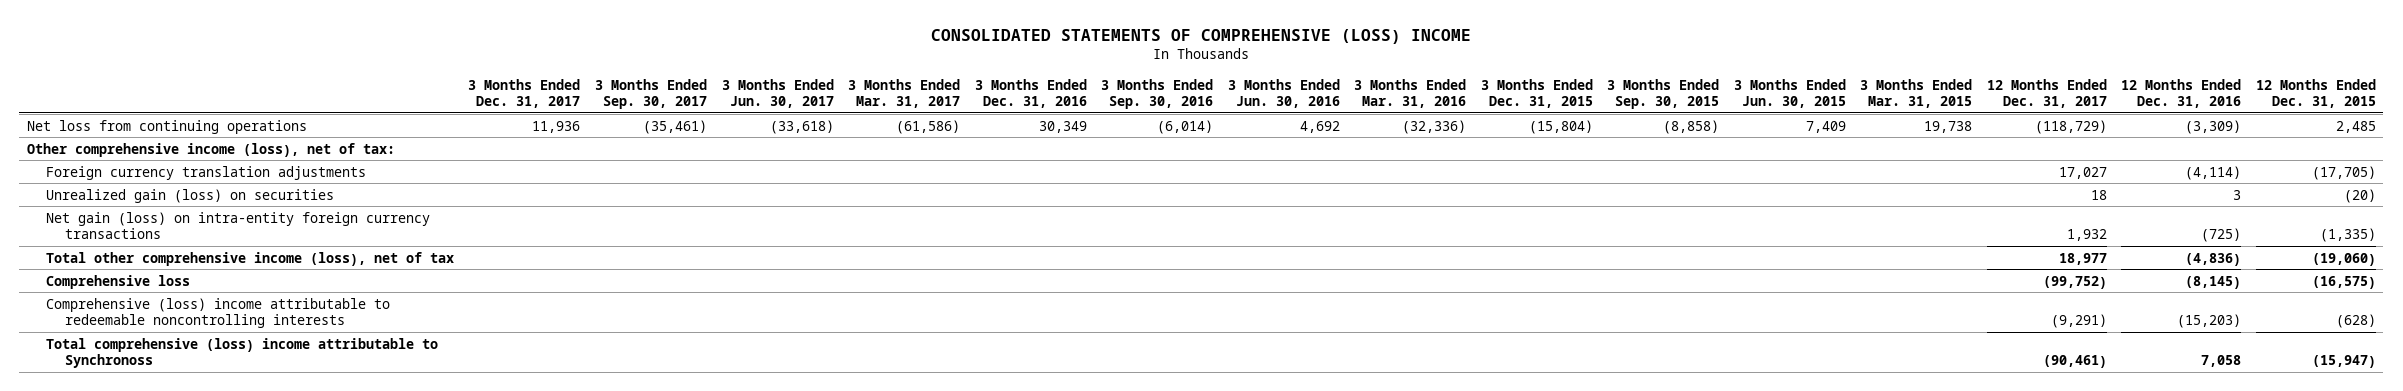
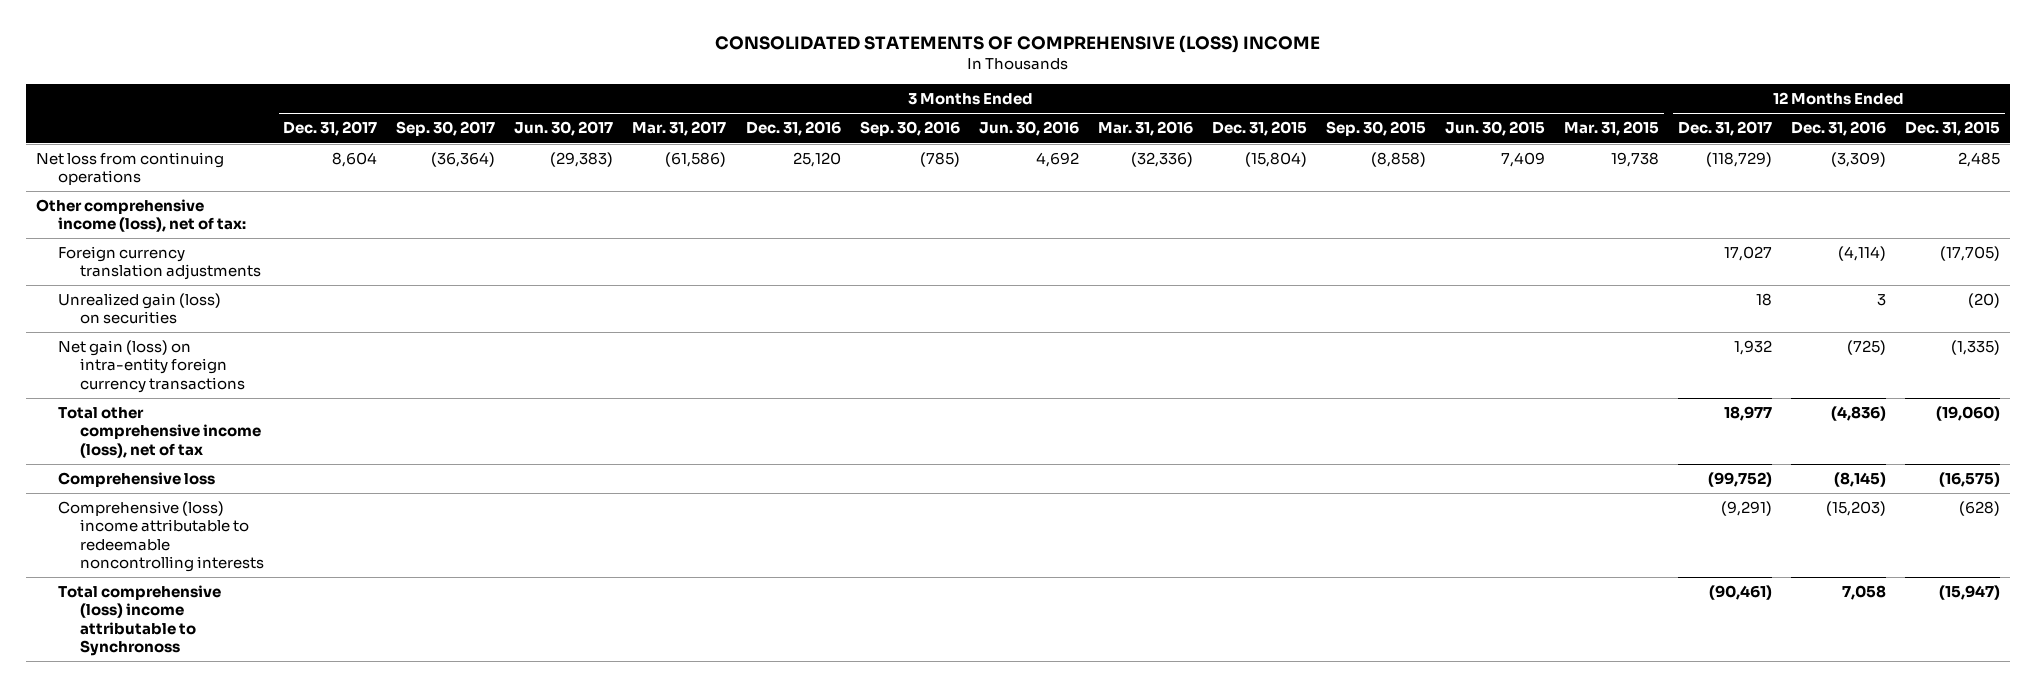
- Net loss from continuing operations | 11,936 | (35,461) | (33,618) | (61,586) | 30,349 | (6,014) | 4,692 | (32,336) | (15,804) | (8,858) | 7,409 | 19,738 | (118,729) | (3,309) | 2,485
+ Net loss from continuing operations | 8,604 | (36,364) | (29,383) | (61,586) | 25,120 | (785) | 4,692 | (32,336) | (15,804) | (8,858) | 7,409 | 19,738 | (118,729) | (3,309) | 2,485

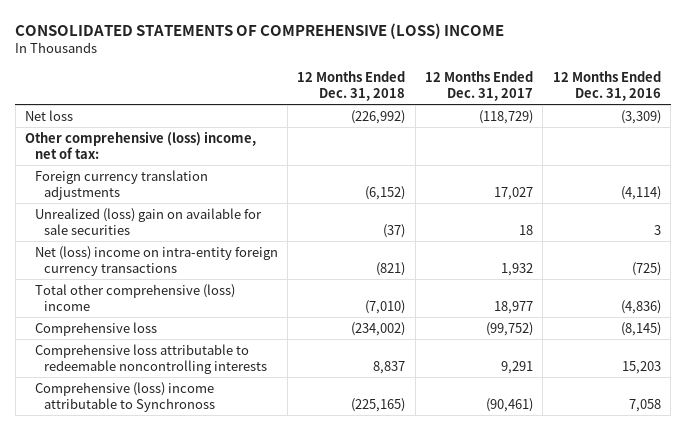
- | 3 Months Ended Dec. 31, 2017 | 3 Months Ended Sep. 30, 2017 | 3 Months Ended Jun. 30, 2017 | 3 Months Ended Mar. 31, 2017 | 3 Months Ended Dec. 31, 2016 | 3 Months Ended Sep. 30, 2016 | 3 Months Ended Jun. 30, 2016 | 3 Months Ended Mar. 31, 2016 | 3 Months Ended Dec. 31, 2015 | 3 Months Ended Sep. 30, 2015 | 3 Months Ended Jun. 30, 2015 | 3 Months Ended Mar. 31, 2015 | 12 Months Ended Dec. 31, 2017 | 12 Months Ended Dec. 31, 2016 | 12 Months Ended Dec. 31, 2015
+ | 12 Months Ended Dec. 31, 2018 | 12 Months Ended Dec. 31, 2017 | 12 Months Ended Dec. 31, 2016
- Net loss from continuing operations | 8,604 | (36,364) | (29,383) | (61,586) | 25,120 | (785) | 4,692 | (32,336) | (15,804) | (8,858) | 7,409 | 19,738 | (118,729) | (3,309) | 2,485
- Other comprehensive income (loss), net of tax:
+ Net loss | (226,992) | (118,729) | (3,309)
+ Other comprehensive (loss) income, net of tax:
- Unrealized gain (loss) on securities | | | | | | | | | | | | | 18 | 3 | (20)
- Net gain (loss) on intra-entity foreign currency transactions | | | | | | | | | | | | | 1,932 | (725) | (1,335)
- Total other comprehensive income (loss), net of tax | | | | | | | | | | | | | 18,977 | (4,836) | (19,060)
+ Unrealized (loss) gain on available for sale securities | (37) | 18 | 3
+ Net (loss) income on intra-entity foreign currency transactions | (821) | 1,932 | (725)
+ Total other comprehensive (loss) income | (7,010) | 18,977 | (4,836)
- Comprehensive (loss) income attributable to redeemable noncontrolling interests | | | | | | | | | | | | | (9,291) | (15,203) | (628)
- Total comprehensive (loss) income attributable to Synchronoss | | | | | | | | | | | | | (90,461) | 7,058 | (15,947)
+ Comprehensive loss attributable to redeemable noncontrolling interests | 8,837 | 9,291 | 15,203
+ Comprehensive (loss) income attributable to Synchronoss | (225,165) | (90,461) | 7,058

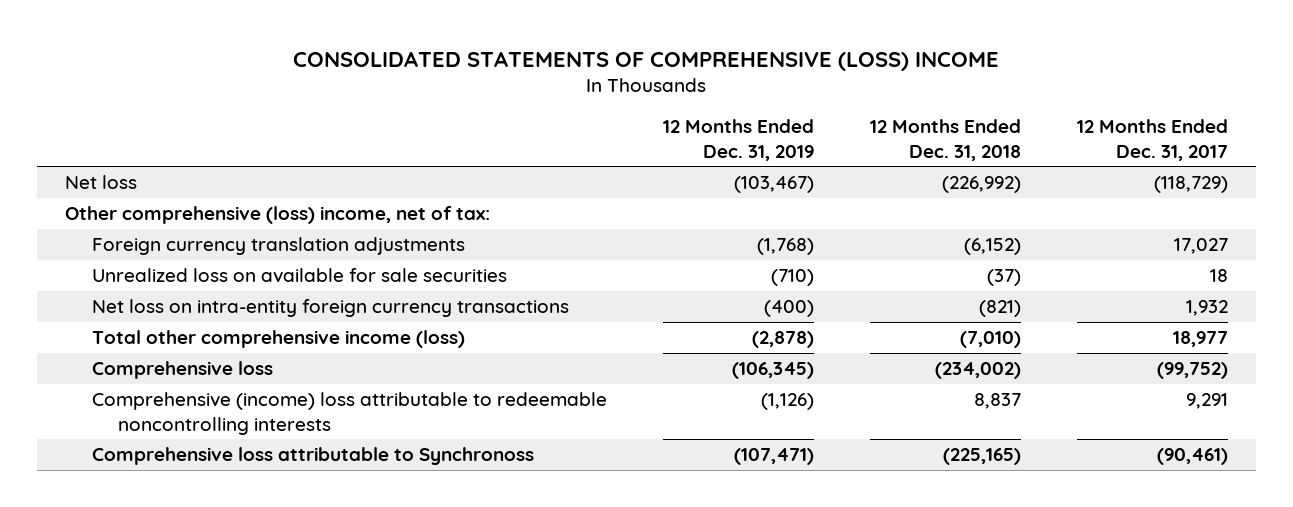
- | 12 Months Ended Dec. 31, 2018 | 12 Months Ended Dec. 31, 2017 | 12 Months Ended Dec. 31, 2016
+ | 12 Months Ended Dec. 31, 2019 | 12 Months Ended Dec. 31, 2018 | 12 Months Ended Dec. 31, 2017
- Unrealized (loss) gain on available for sale securities | (37) | 18 | 3
- Net (loss) income on intra-entity foreign currency transactions | (821) | 1,932 | (725)
- Total other comprehensive (loss) income | (7,010) | 18,977 | (4,836)
+ Unrealized loss on available for sale securities | (710) | (37) | 18
+ Net loss on intra-entity foreign currency transactions | (400) | (821) | 1,932
+ Total other comprehensive income (loss) | (2,878) | (7,010) | 18,977
- Comprehensive loss attributable to redeemable noncontrolling interests | 8,837 | 9,291 | 15,203
- Comprehensive (loss) income attributable to Synchronoss | (225,165) | (90,461) | 7,058
+ Comprehensive (income) loss attributable to redeemable noncontrolling interests | (1,126) | 8,837 | 9,291
+ Comprehensive loss attributable to Synchronoss | (107,471) | (225,165) | (90,461)

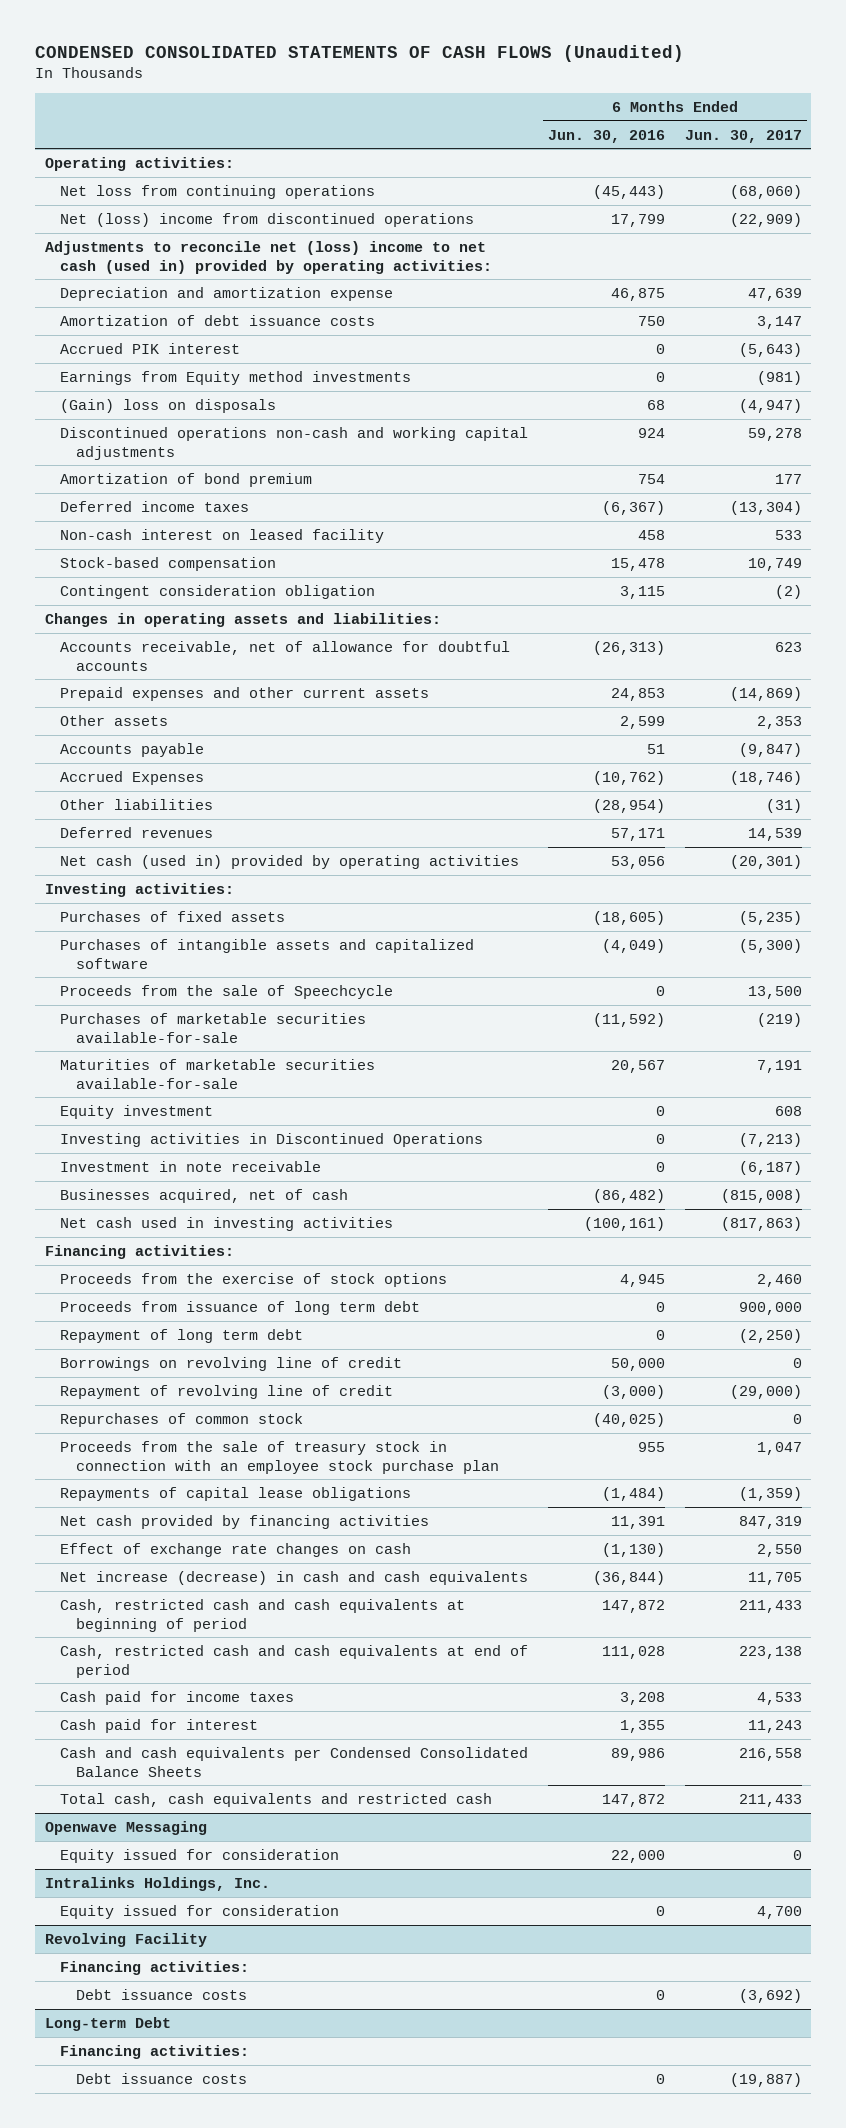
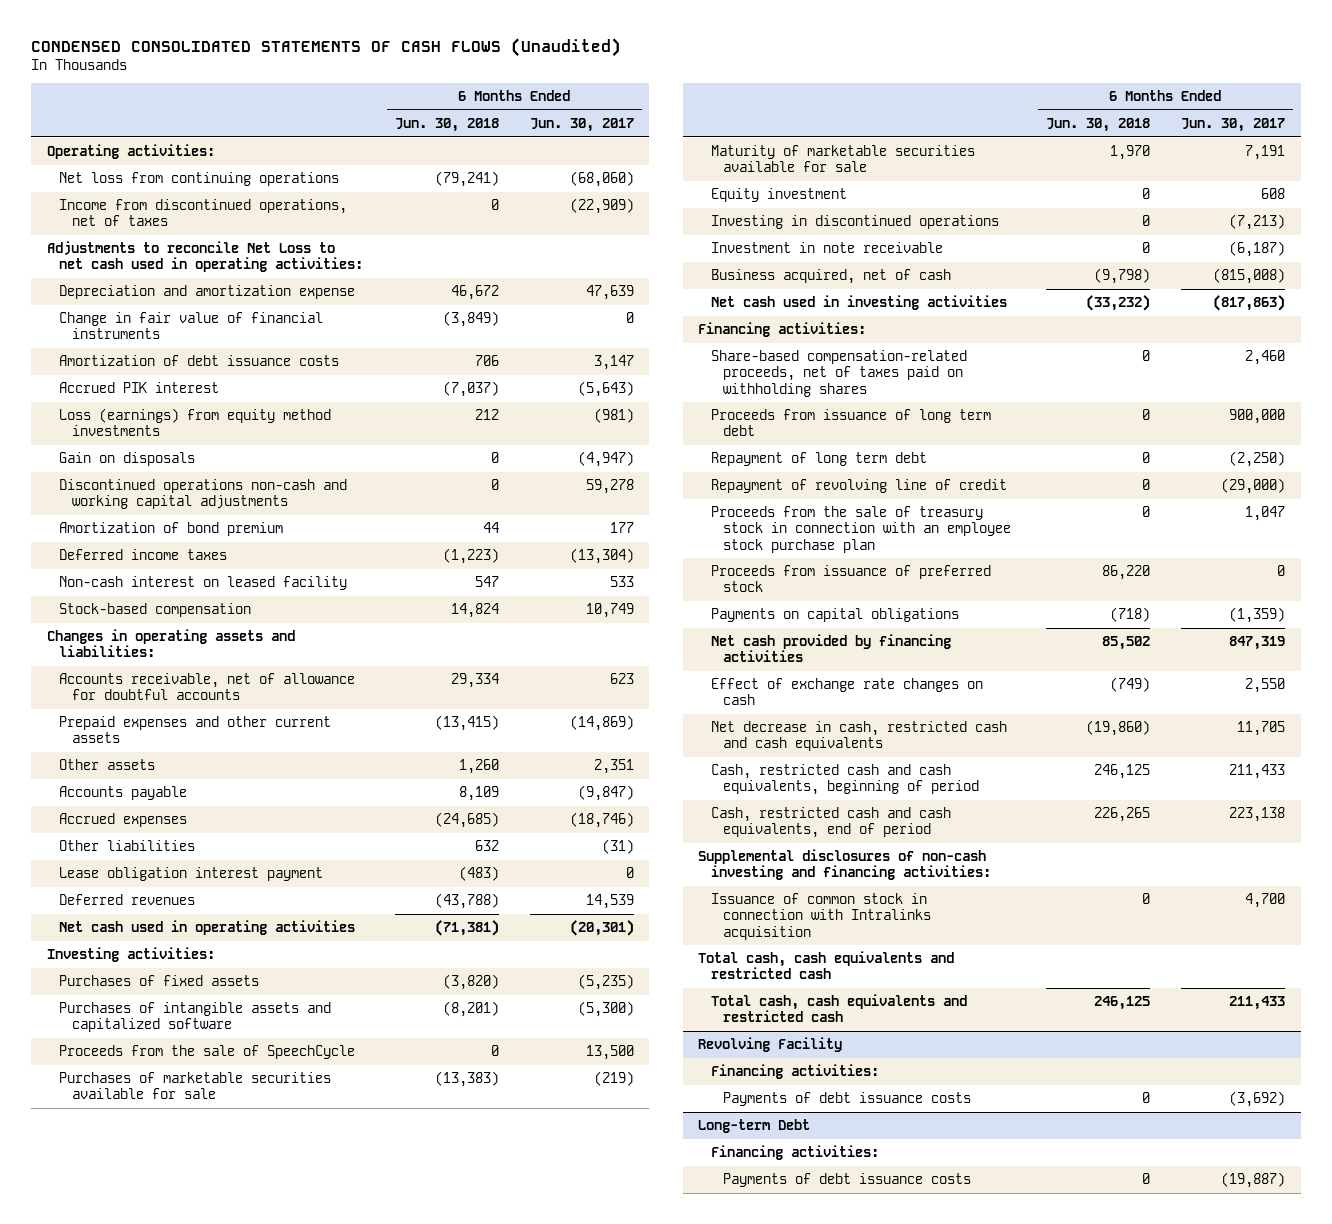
- | 6 Months Ended Jun. 30, 2016 | 6 Months Ended Jun. 30, 2017
+ | 6 Months Ended Jun. 30, 2018 | 6 Months Ended Jun. 30, 2017
- Net (loss) income from discontinued operations | 17,799 | (22,909)
- Adjustments to reconcile net (loss) income to net cash (used in) provided by operating activities:
+ Income from discontinued operations, net of taxes | 0 | (22,909)
+ Adjustments to reconcile Net Loss to net cash used in operating activities:
+ Change in fair value of financial instruments | (3,849) | 0
- Earnings from Equity method investments | 0 | (981)
- (Gain) loss on disposals | 68 | (4,947)
+ Loss (earnings) from equity method investments | 212 | (981)
+ Gain on disposals | 0 | (4,947)
- Contingent consideration obligation | 3,115 | (2)
- Other assets | 2,599 | 2,353
+ Other assets | 1,260 | 2,351
- Accrued Expenses | (10,762) | (18,746)
+ Accrued expenses | (24,685) | (18,746)
+ Lease obligation interest payment | (483) | 0
- Net cash (used in) provided by operating activities | 53,056 | (20,301)
+ Net cash used in operating activities | (71,381) | (20,301)
- Proceeds from the sale of Speechcycle | 0 | 13,500
- Purchases of marketable securities available-for-sale | (11,592) | (219)
- Maturities of marketable securities available-for-sale | 20,567 | 7,191
+ Proceeds from the sale of SpeechCycle | 0 | 13,500
+ Purchases of marketable securities available for sale | (13,383) | (219)
+ Maturity of marketable securities available for sale | 1,970 | 7,191
- Investing activities in Discontinued Operations | 0 | (7,213)
+ Investing in discontinued operations | 0 | (7,213)
- Businesses acquired, net of cash | (86,482) | (815,008)
+ Business acquired, net of cash | (9,798) | (815,008)
- Proceeds from the exercise of stock options | 4,945 | 2,460
+ Share-based compensation-related proceeds, net of taxes paid on withholding shares | 0 | 2,460
- Borrowings on revolving line of credit | 50,000 | 0
- Repurchases of common stock | (40,025) | 0
- Repayments of capital lease obligations | (1,484) | (1,359)
+ Proceeds from issuance of preferred stock | 86,220 | 0
+ Payments on capital obligations | (718) | (1,359)
- Net increase (decrease) in cash and cash equivalents | (36,844) | 11,705
- Cash, restricted cash and cash equivalents at beginning of period | 147,872 | 211,433
- Cash, restricted cash and cash equivalents at end of period | 111,028 | 223,138
- Cash paid for income taxes | 3,208 | 4,533
- Cash paid for interest | 1,355 | 11,243
- Cash and cash equivalents per Condensed Consolidated Balance Sheets | 89,986 | 216,558
+ Net decrease in cash, restricted cash and cash equivalents | (19,860) | 11,705
+ Cash, restricted cash and cash equivalents, beginning of period | 246,125 | 211,433
+ Cash, restricted cash and cash equivalents, end of period | 226,265 | 223,138
+ Supplemental disclosures of non-cash investing and financing activities:
+ Issuance of common stock in connection with Intralinks acquisition | 0 | 4,700
+ Total cash, cash equivalents and restricted cash
- Openwave Messaging
- Equity issued for consideration | 22,000 | 0
- Intralinks Holdings, Inc.
- Equity issued for consideration | 0 | 4,700
@ Revolving Facility
- Debt issuance costs | 0 | (3,692)
+ Payments of debt issuance costs | 0 | (3,692)
@ Long-term Debt
- Debt issuance costs | 0 | (19,887)
+ Payments of debt issuance costs | 0 | (19,887)

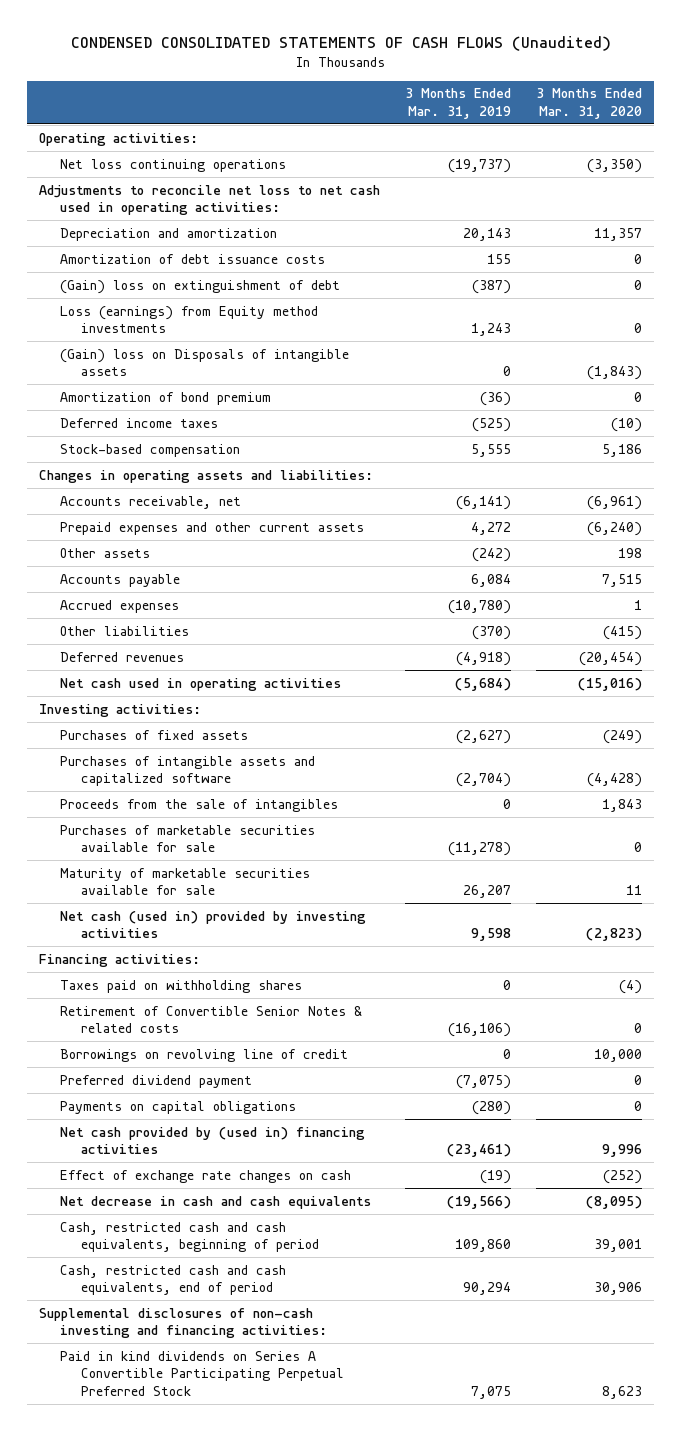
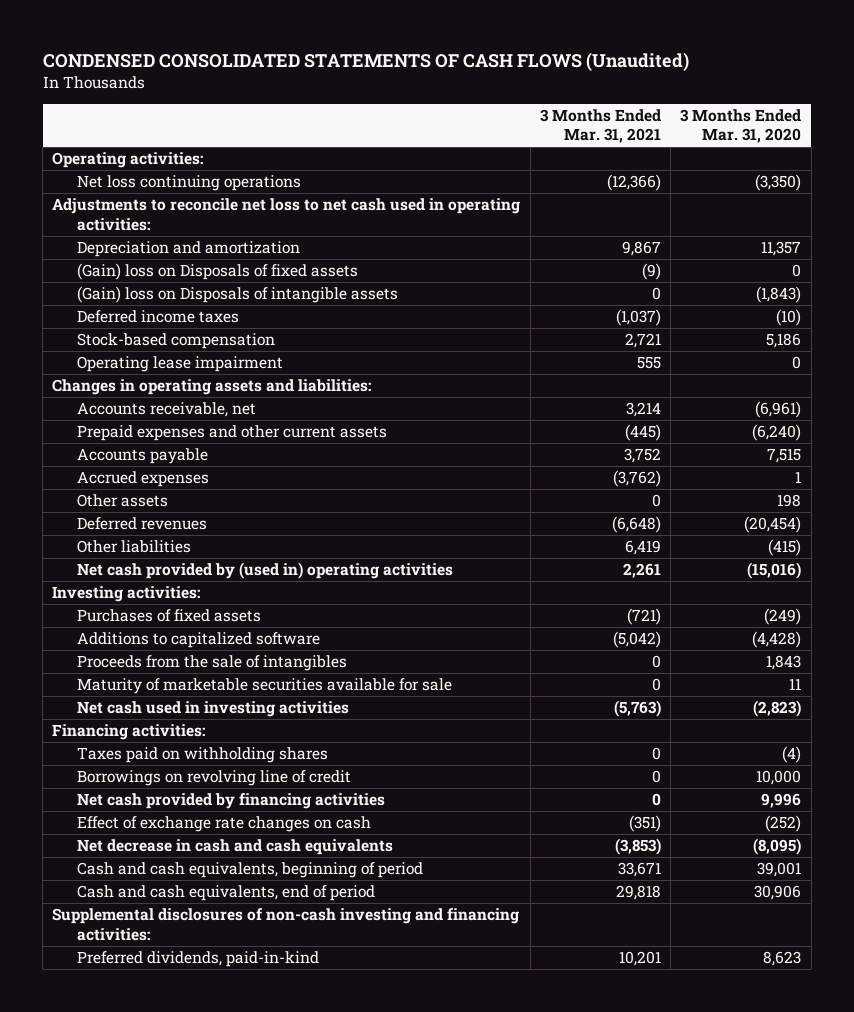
- | 3 Months Ended Mar. 31, 2019 | 3 Months Ended Mar. 31, 2020
+ | 3 Months Ended Mar. 31, 2021 | 3 Months Ended Mar. 31, 2020
- Amortization of debt issuance costs | 155 | 0
- (Gain) loss on extinguishment of debt | (387) | 0
- Loss (earnings) from Equity method investments | 1,243 | 0
+ (Gain) loss on Disposals of fixed assets | (9) | 0
- Amortization of bond premium | (36) | 0
+ Operating lease impairment | 555 | 0
moved down: Other assets | 0 | 198
- Net cash used in operating activities | (5,684) | (15,016)
moved down: Other liabilities | 6,419 | (415)
+ Net cash provided by (used in) operating activities | 2,261 | (15,016)
- Purchases of intangible assets and capitalized software | (2,704) | (4,428)
+ Additions to capitalized software | (5,042) | (4,428)
- Purchases of marketable securities available for sale | (11,278) | 0
- Net cash (used in) provided by investing activities | 9,598 | (2,823)
+ Net cash used in investing activities | (5,763) | (2,823)
- Retirement of Convertible Senior Notes & related costs | (16,106) | 0
- Preferred dividend payment | (7,075) | 0
- Payments on capital obligations | (280) | 0
- Net cash provided by (used in) financing activities | (23,461) | 9,996
+ Net cash provided by financing activities | 0 | 9,996
- Cash, restricted cash and cash equivalents, beginning of period | 109,860 | 39,001
- Cash, restricted cash and cash equivalents, end of period | 90,294 | 30,906
+ Cash and cash equivalents, beginning of period | 33,671 | 39,001
+ Cash and cash equivalents, end of period | 29,818 | 30,906
- Paid in kind dividends on Series A Convertible Participating Perpetual Preferred Stock | 7,075 | 8,623
+ Preferred dividends, paid-in-kind | 10,201 | 8,623

